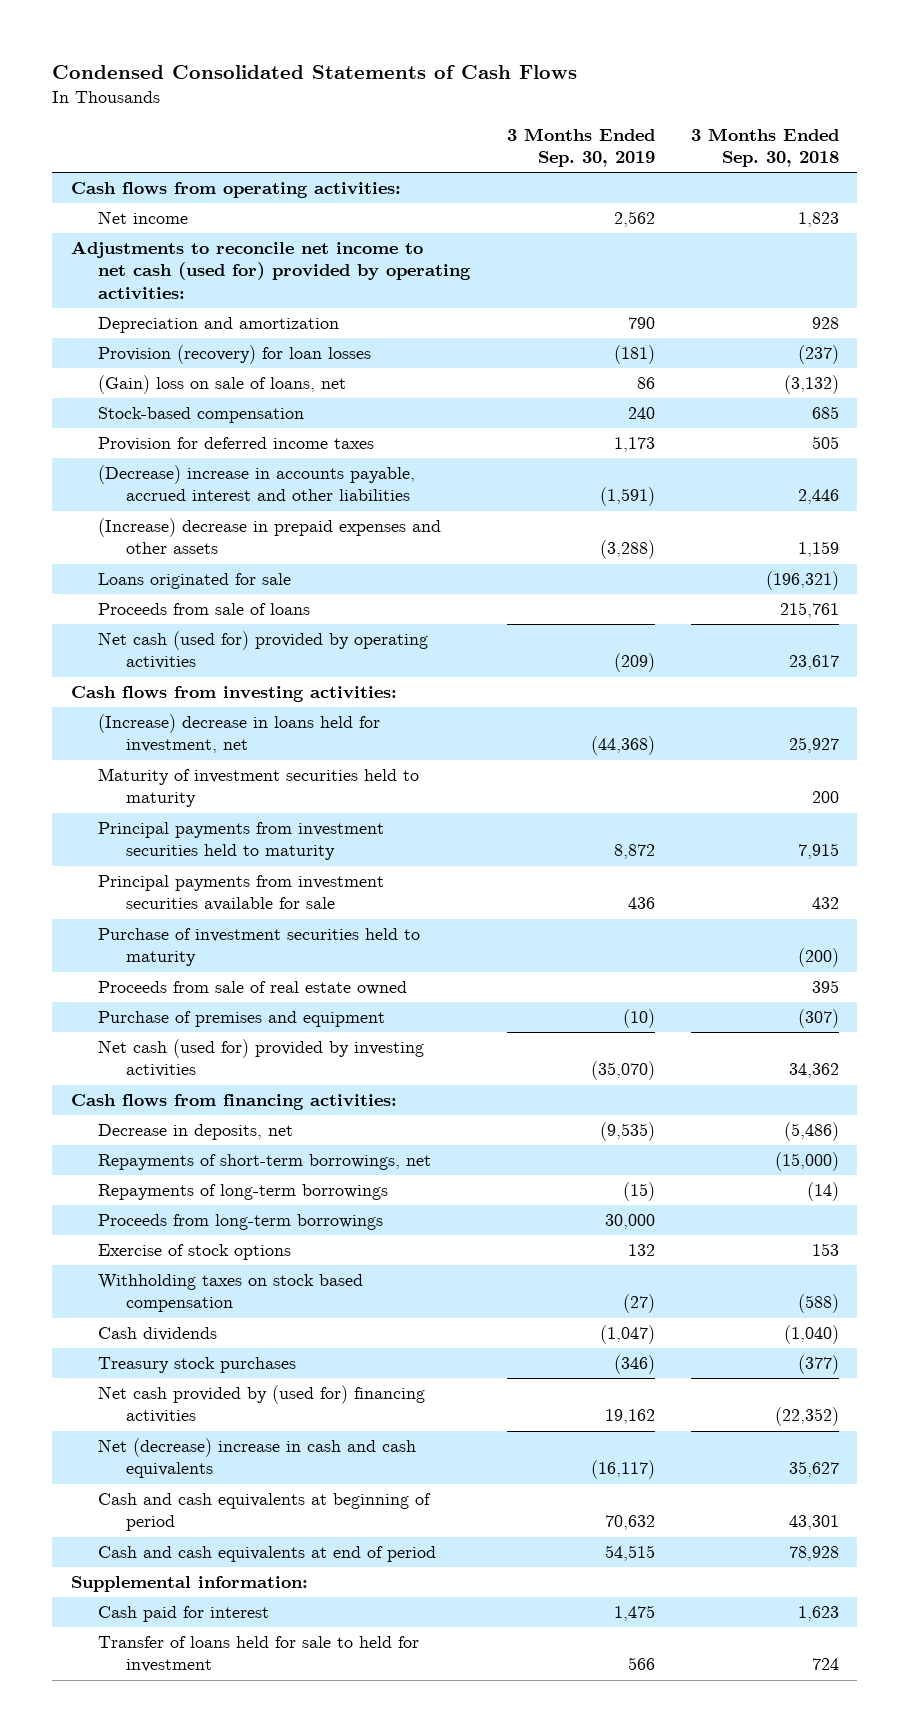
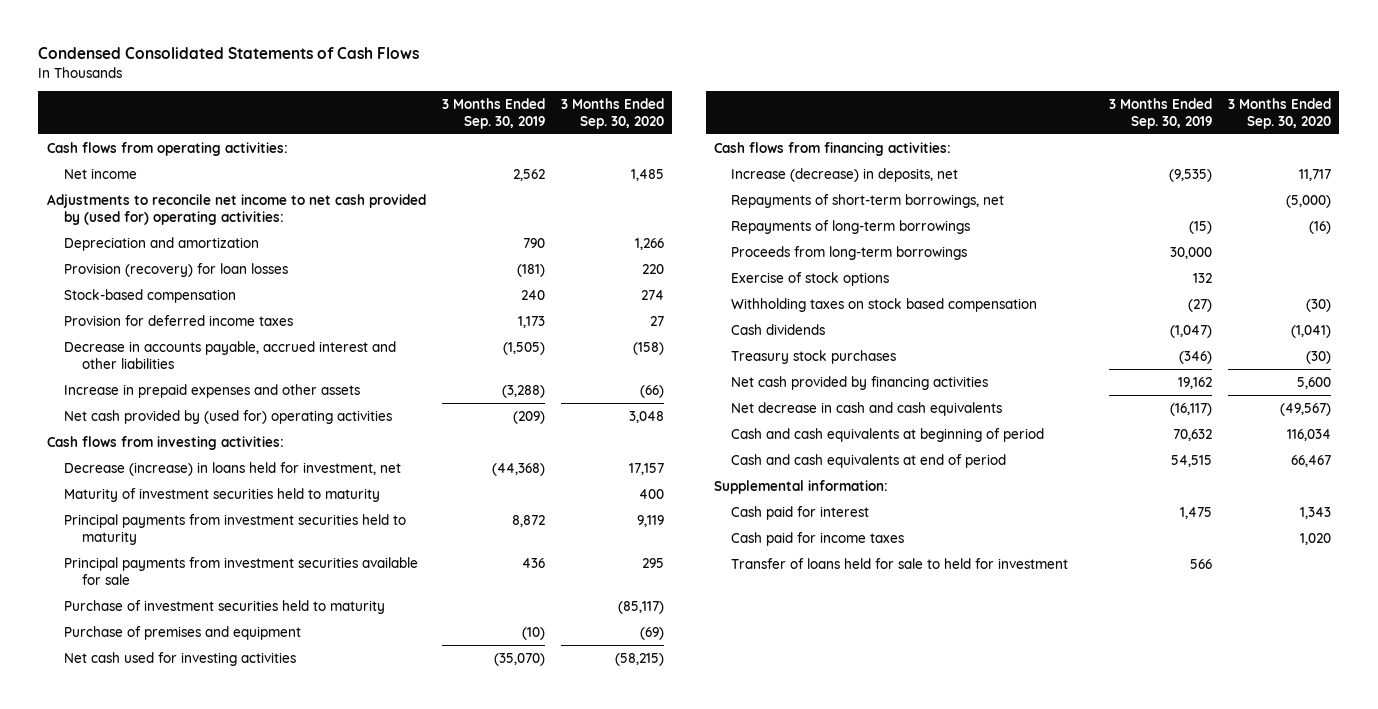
- | 3 Months Ended Sep. 30, 2019 | 3 Months Ended Sep. 30, 2018
+ | 3 Months Ended Sep. 30, 2019 | 3 Months Ended Sep. 30, 2020
- Adjustments to reconcile net income to net cash (used for) provided by operating activities:
+ Adjustments to reconcile net income to net cash provided by (used for) operating activities:
- (Gain) loss on sale of loans, net | 86 | (3,132)
- (Decrease) increase in accounts payable, accrued interest and other liabilities | (1,591) | 2,446
- (Increase) decrease in prepaid expenses and other assets | (3,288) | 1,159
- Loans originated for sale | | (196,321)
- Proceeds from sale of loans | | 215,761
- Net cash (used for) provided by operating activities | (209) | 23,617
+ Decrease in accounts payable, accrued interest and other liabilities | (1,505) | (158)
+ Increase in prepaid expenses and other assets | (3,288) | (66)
+ Net cash provided by (used for) operating activities | (209) | 3,048
- (Increase) decrease in loans held for investment, net | (44,368) | 25,927
+ Decrease (increase) in loans held for investment, net | (44,368) | 17,157
- Proceeds from sale of real estate owned | | 395
- Net cash (used for) provided by investing activities | (35,070) | 34,362
+ Net cash used for investing activities | (35,070) | (58,215)
- Decrease in deposits, net | (9,535) | (5,486)
+ Increase (decrease) in deposits, net | (9,535) | 11,717
- Net cash provided by (used for) financing activities | 19,162 | (22,352)
- Net (decrease) increase in cash and cash equivalents | (16,117) | 35,627
+ Net cash provided by financing activities | 19,162 | 5,600
+ Net decrease in cash and cash equivalents | (16,117) | (49,567)
+ Cash paid for income taxes | | 1,020

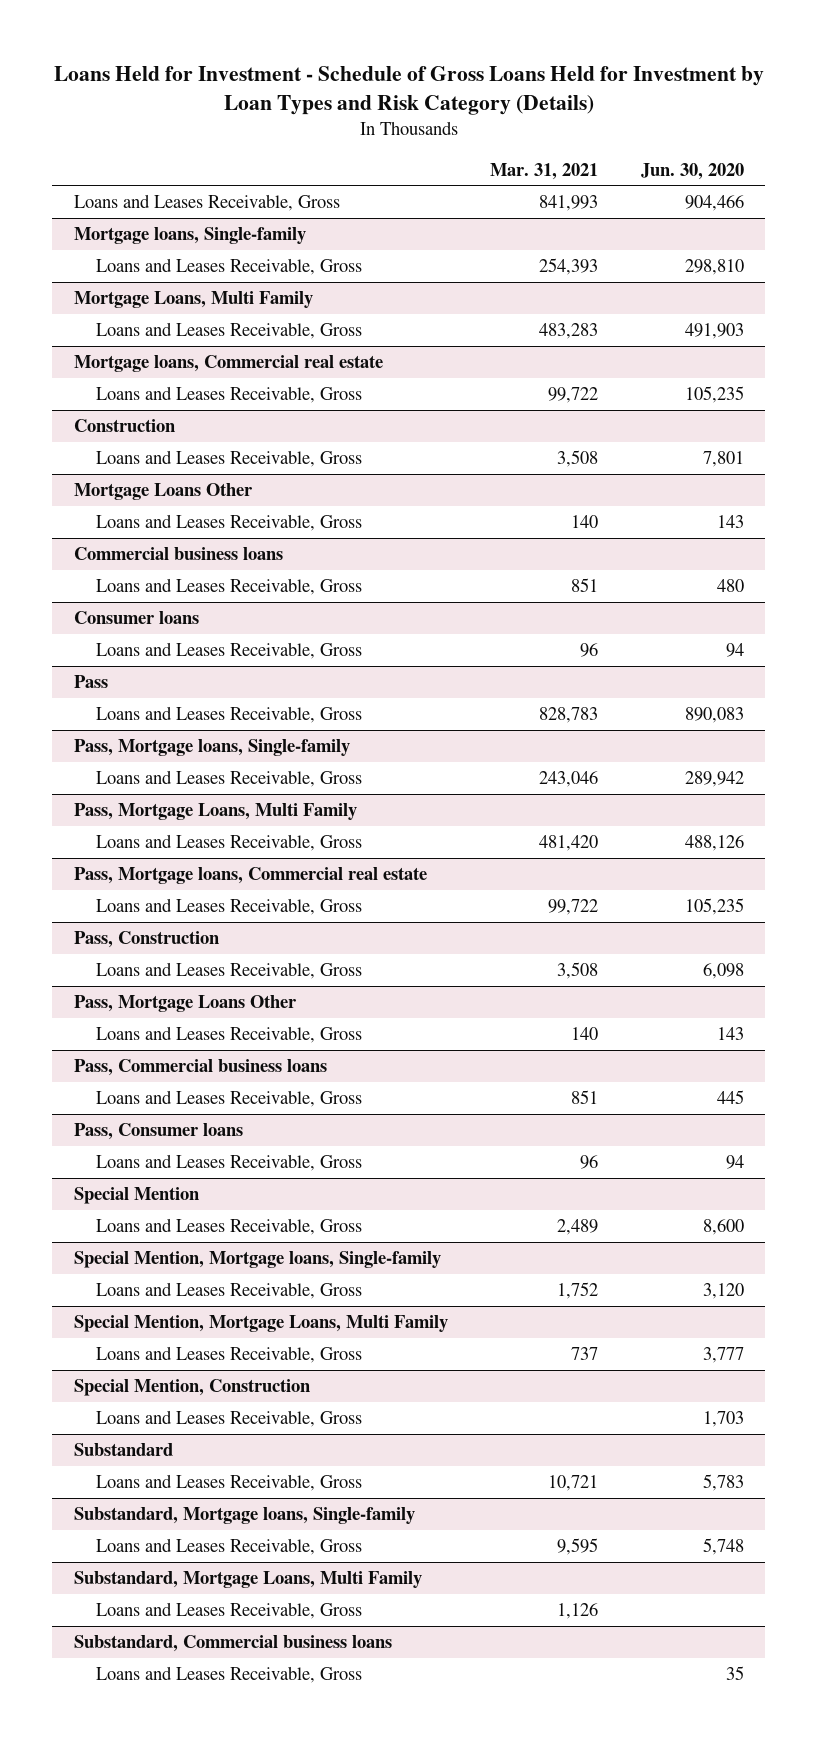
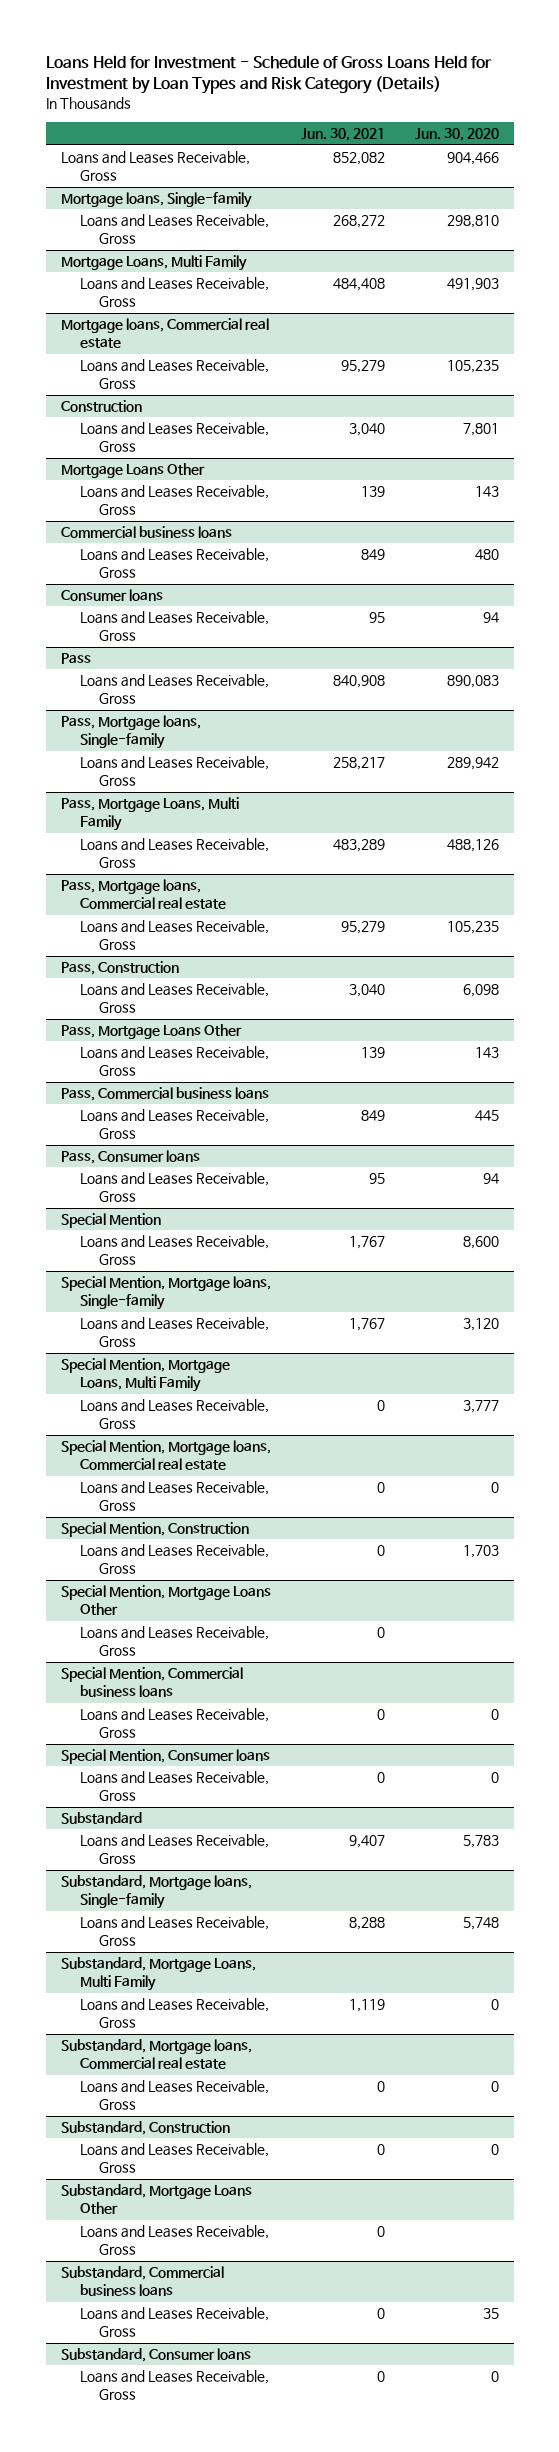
- | Mar. 31, 2021 | Jun. 30, 2020
+ | Jun. 30, 2021 | Jun. 30, 2020
+ Special Mention, Mortgage loans, Commercial real estate
+ Loans and Leases Receivable, Gross | 0 | 0
+ Special Mention, Mortgage Loans Other
+ Loans and Leases Receivable, Gross | 0 |
+ Special Mention, Commercial business loans
+ Loans and Leases Receivable, Gross | 0 | 0
+ Special Mention, Consumer loans
+ Loans and Leases Receivable, Gross | 0 | 0
@ Substandard, Mortgage Loans, Multi Family
+ Loans and Leases Receivable, Gross | 1,119 | 0
+ Substandard, Mortgage loans, Commercial real estate
+ Loans and Leases Receivable, Gross | 0 | 0
+ Substandard, Construction
+ Loans and Leases Receivable, Gross | 0 | 0
+ Substandard, Mortgage Loans Other
+ Substandard, Consumer loans
+ Loans and Leases Receivable, Gross | 0 | 0

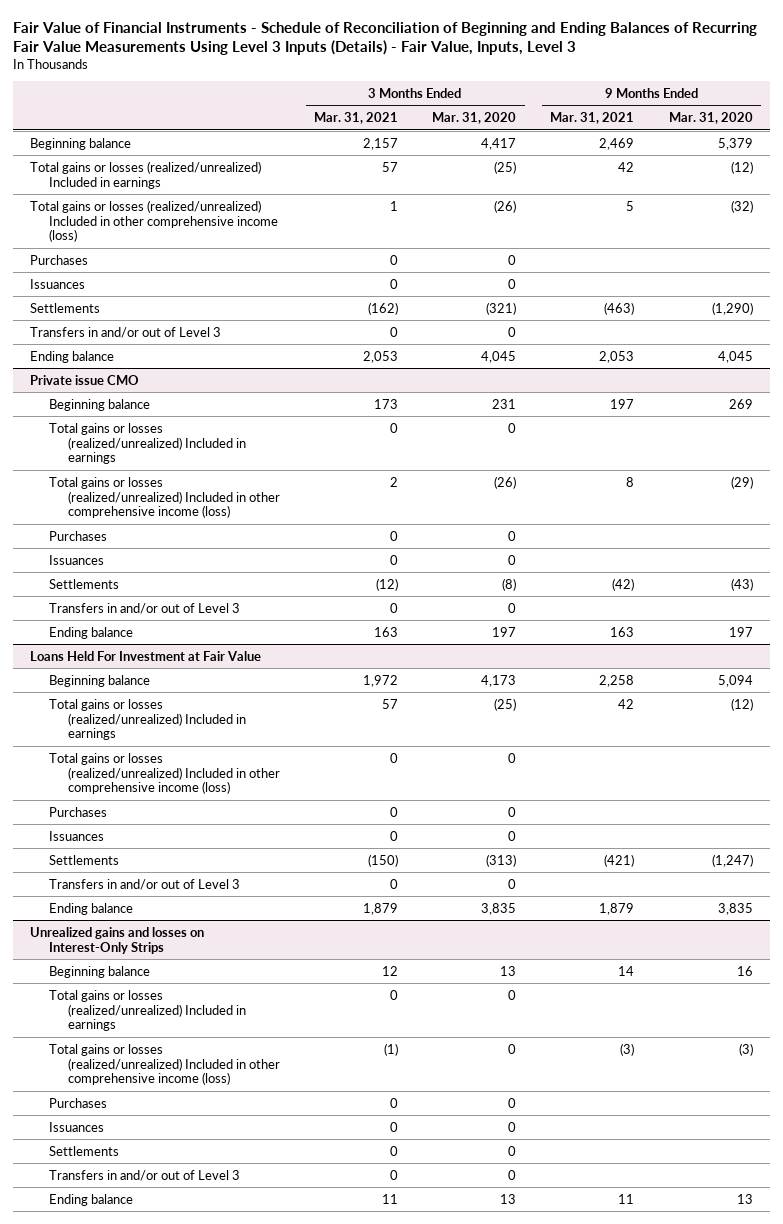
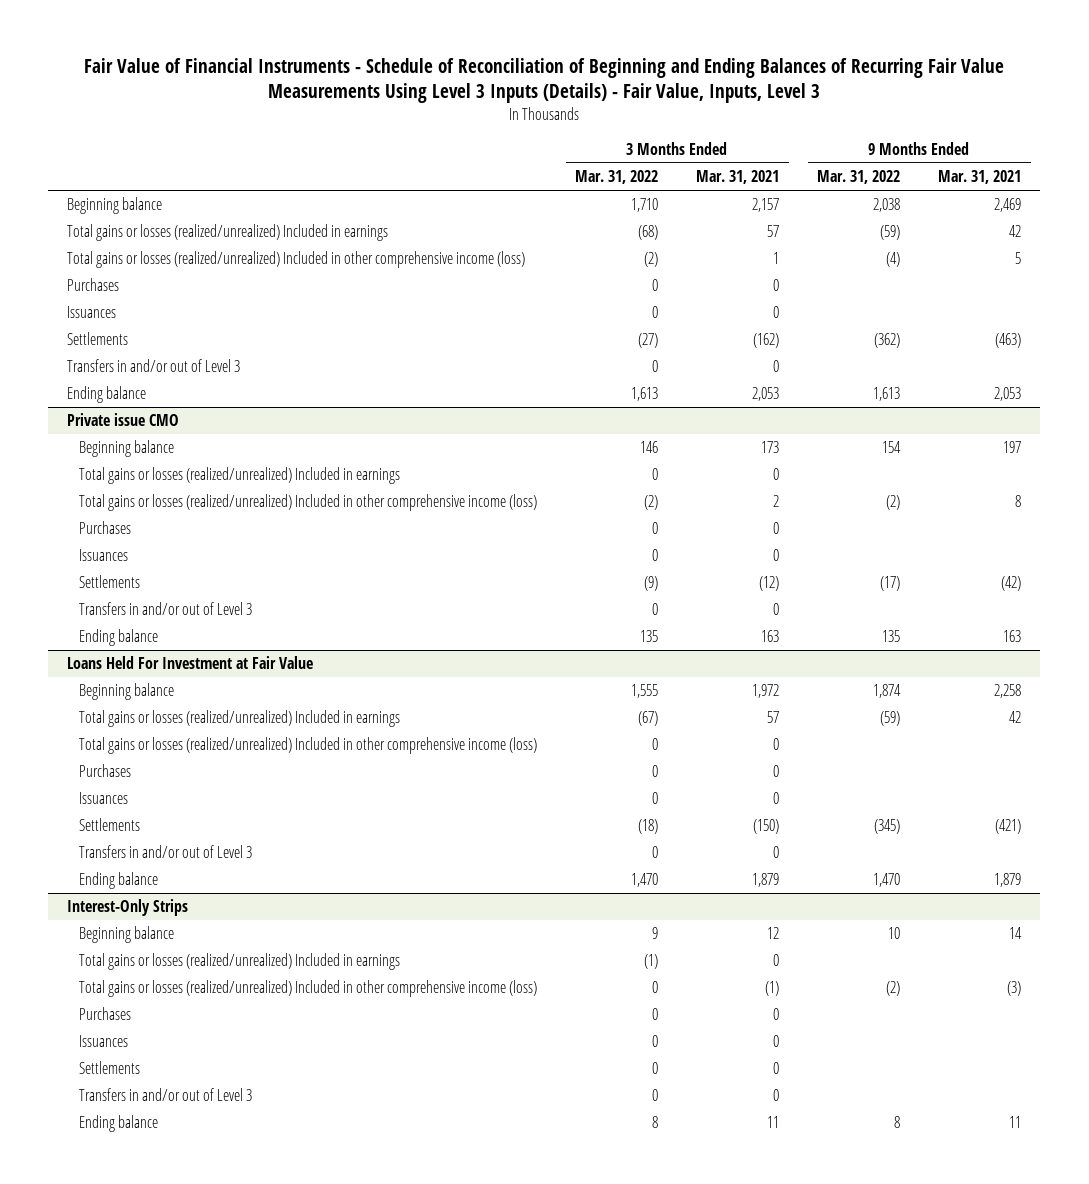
- | 3 Months Ended Mar. 31, 2021 | 3 Months Ended Mar. 31, 2020 | 9 Months Ended Mar. 31, 2021 | 9 Months Ended Mar. 31, 2020
+ | 3 Months Ended Mar. 31, 2022 | 3 Months Ended Mar. 31, 2021 | 9 Months Ended Mar. 31, 2022 | 9 Months Ended Mar. 31, 2021
- Unrealized gains and losses on Interest-Only Strips
+ Interest-Only Strips

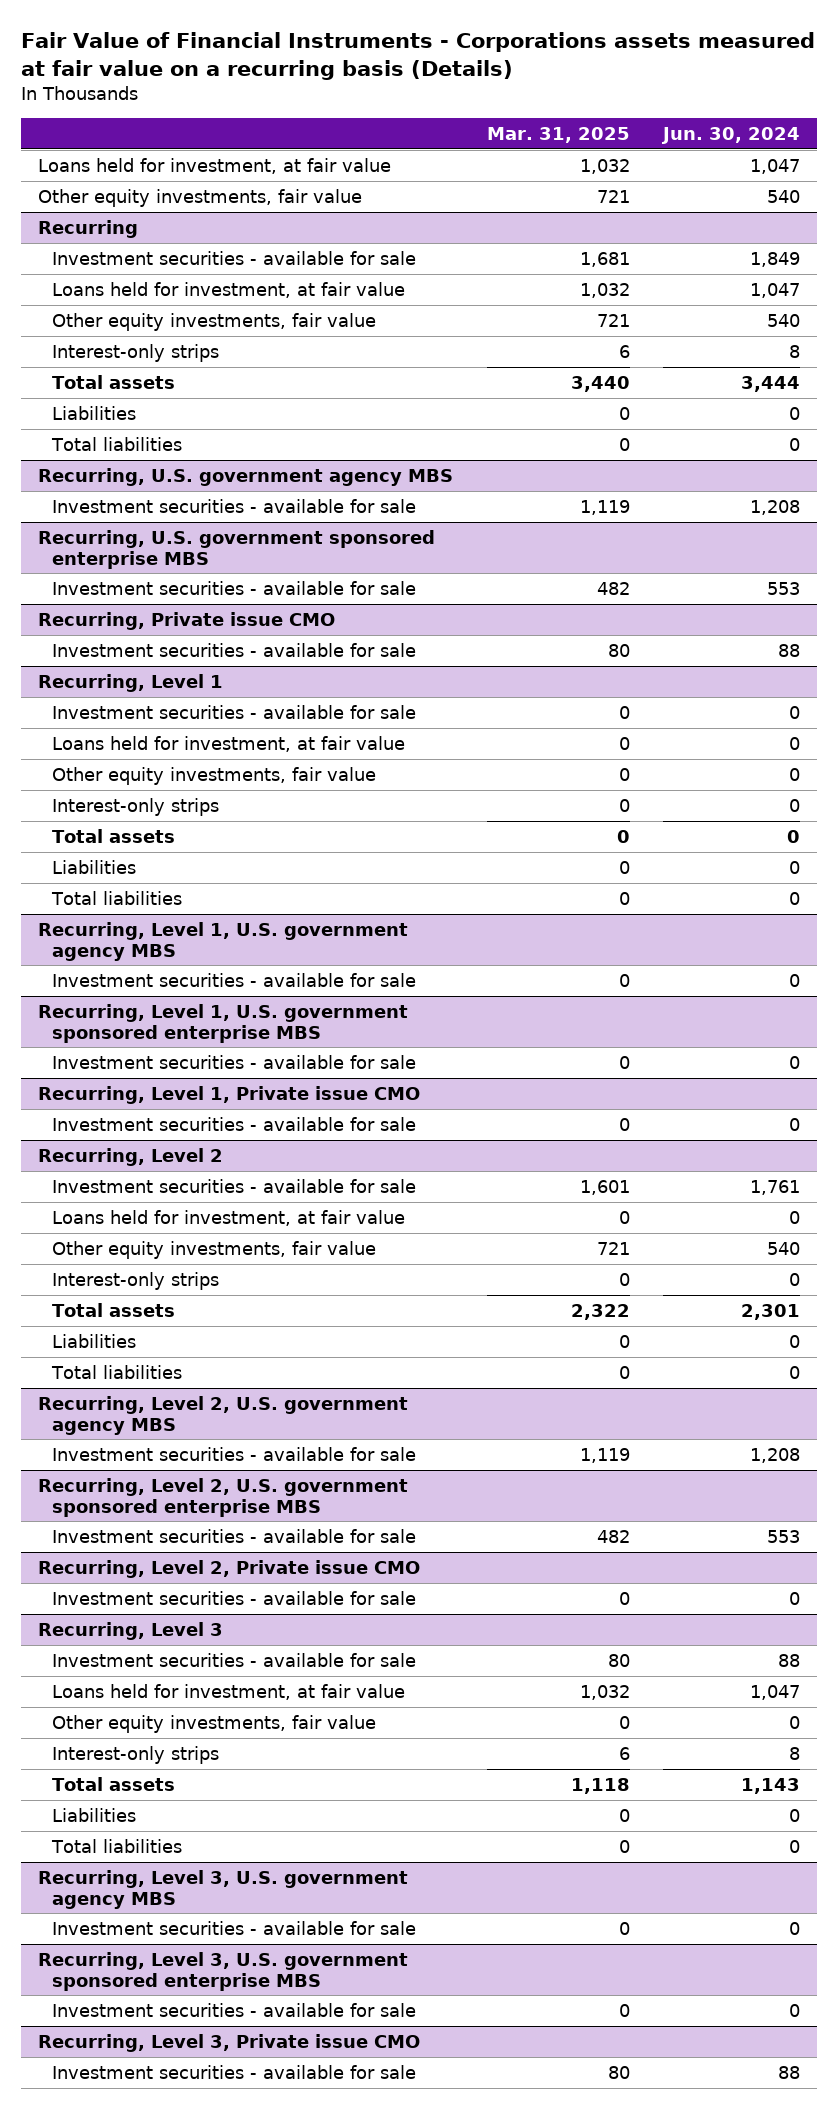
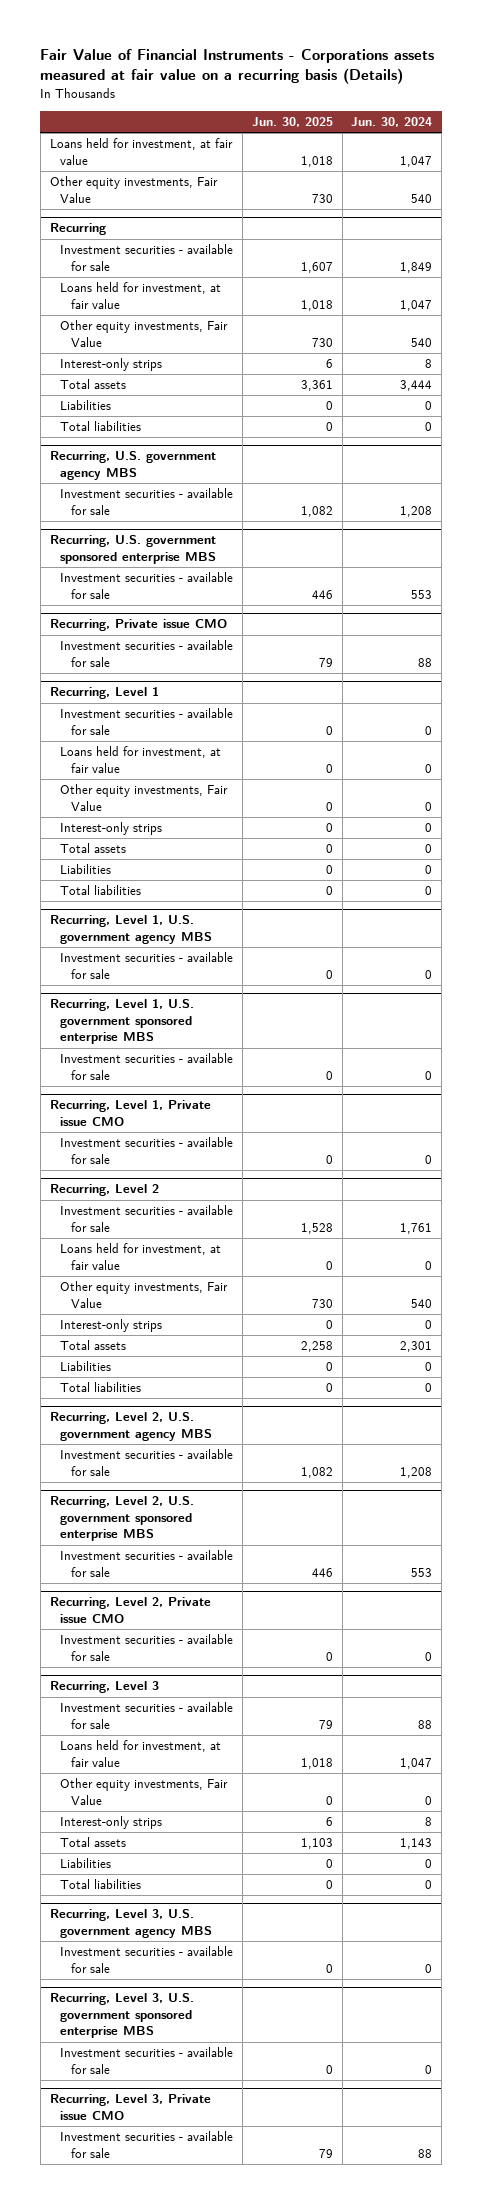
- | Mar. 31, 2025 | Jun. 30, 2024
+ | Jun. 30, 2025 | Jun. 30, 2024
- Other equity investments, fair value | 721 | 540
+ Other equity investments, Fair Value | 730 | 540
@ Recurring
- Other equity investments, fair value | 721 | 540
+ Other equity investments, Fair Value | 730 | 540
@ Recurring, Level 1
- Other equity investments, fair value | 0 | 0
+ Other equity investments, Fair Value | 0 | 0
@ Recurring, Level 2
- Other equity investments, fair value | 721 | 540
+ Other equity investments, Fair Value | 730 | 540
@ Recurring, Level 3
- Other equity investments, fair value | 0 | 0
+ Other equity investments, Fair Value | 0 | 0

